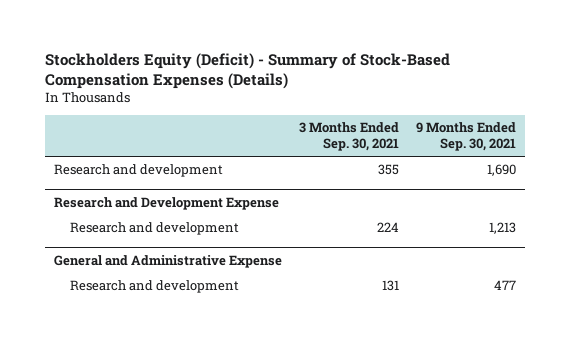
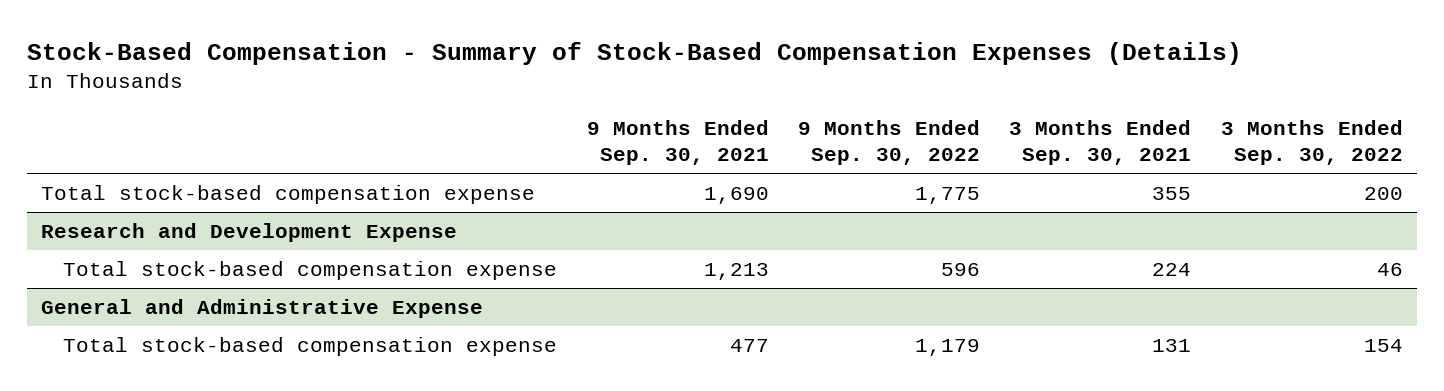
- Stockholders Equity (Deficit) - Summary of Stock-Based Compensation Expenses (Details)
+ Stock-Based Compensation - Summary of Stock-Based Compensation Expenses (Details)
- | 3 Months Ended Sep. 30, 2021 | 9 Months Ended Sep. 30, 2021
+ | 9 Months Ended Sep. 30, 2021 | 9 Months Ended Sep. 30, 2022 | 3 Months Ended Sep. 30, 2021 | 3 Months Ended Sep. 30, 2022
- Research and development | 355 | 1,690
+ Total stock-based compensation expense | 1,690 | 1,775 | 355 | 200
@ Research and Development Expense
- Research and development | 224 | 1,213
+ Total stock-based compensation expense | 1,213 | 596 | 224 | 46
@ General and Administrative Expense
- Research and development | 131 | 477
+ Total stock-based compensation expense | 477 | 1,179 | 131 | 154

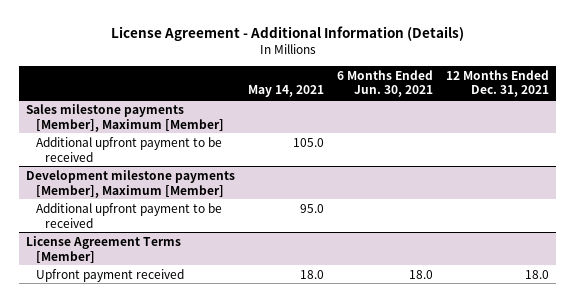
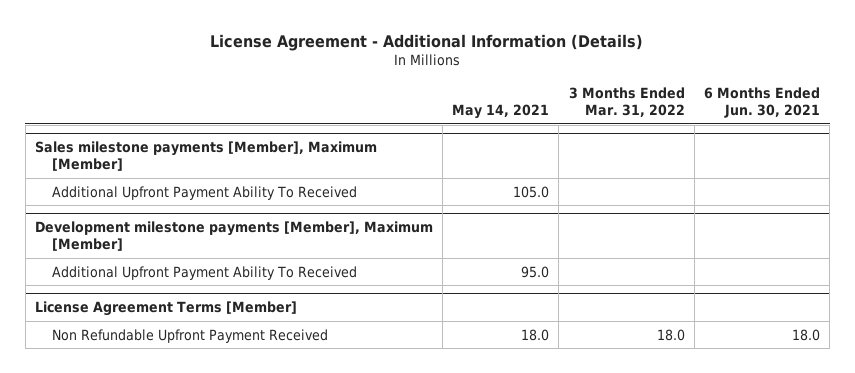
- | May 14, 2021 | 6 Months Ended Jun. 30, 2021 | 12 Months Ended Dec. 31, 2021
+ | May 14, 2021 | 3 Months Ended Mar. 31, 2022 | 6 Months Ended Jun. 30, 2021
@ Sales milestone payments [Member], Maximum [Member]
- Additional upfront payment to be received | 105.0 | |
+ Additional Upfront Payment Ability To Received | 105.0 | |
@ Development milestone payments [Member], Maximum [Member]
- Additional upfront payment to be received | 95.0 | |
+ Additional Upfront Payment Ability To Received | 95.0 | |
@ License Agreement Terms [Member]
- Upfront payment received | 18.0 | 18.0 | 18.0
+ Non Refundable Upfront Payment Received | 18.0 | 18.0 | 18.0

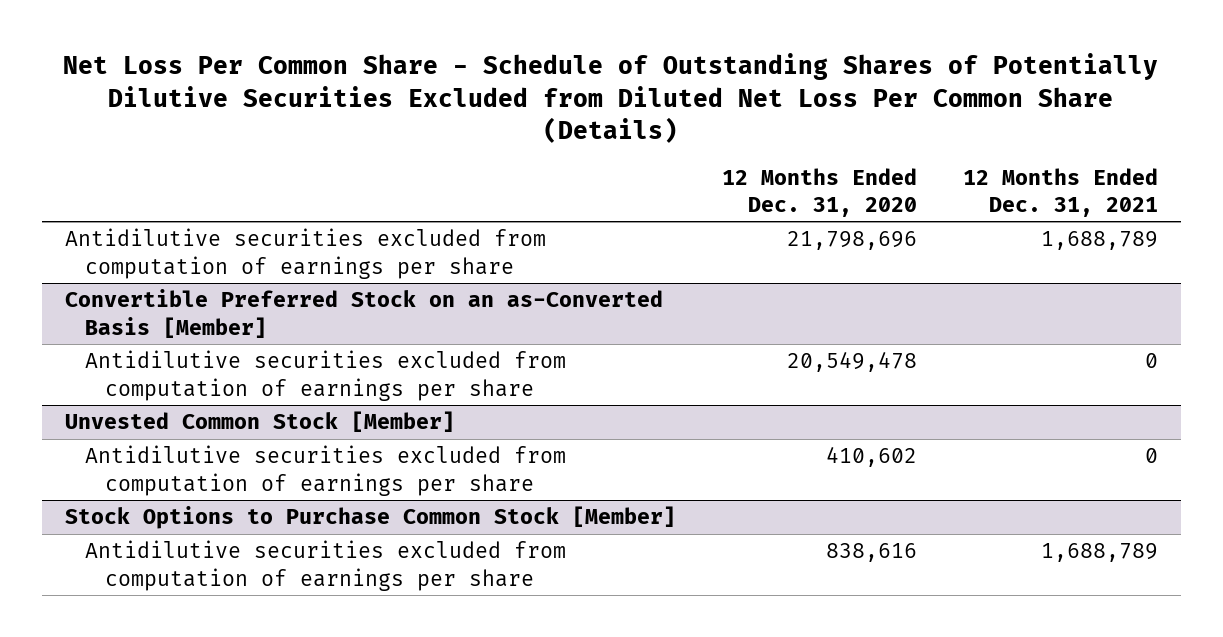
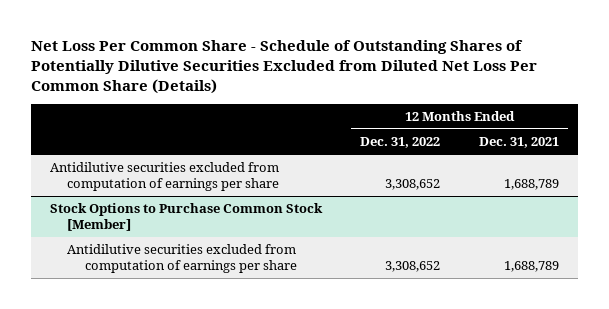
- | 12 Months Ended Dec. 31, 2020 | 12 Months Ended Dec. 31, 2021
+ | 12 Months Ended Dec. 31, 2022 | 12 Months Ended Dec. 31, 2021
- Convertible Preferred Stock on an as-Converted Basis [Member]
- Antidilutive securities excluded from computation of earnings per share | 20,549,478 | 0
- Unvested Common Stock [Member]
- Antidilutive securities excluded from computation of earnings per share | 410,602 | 0

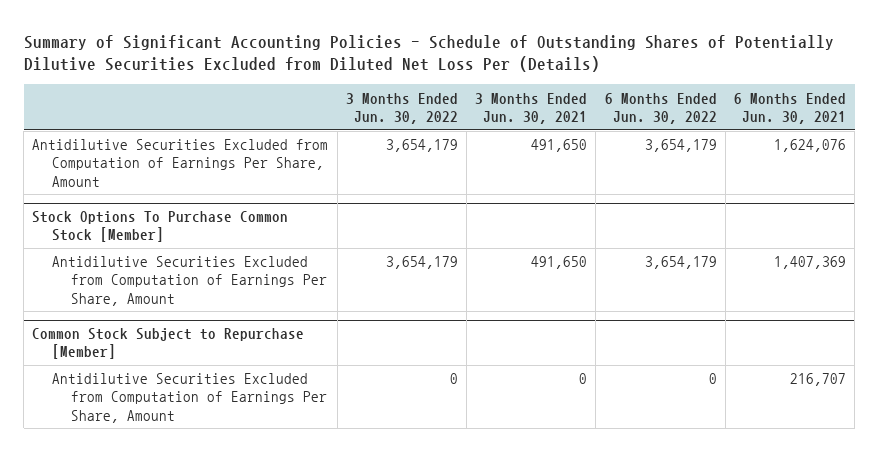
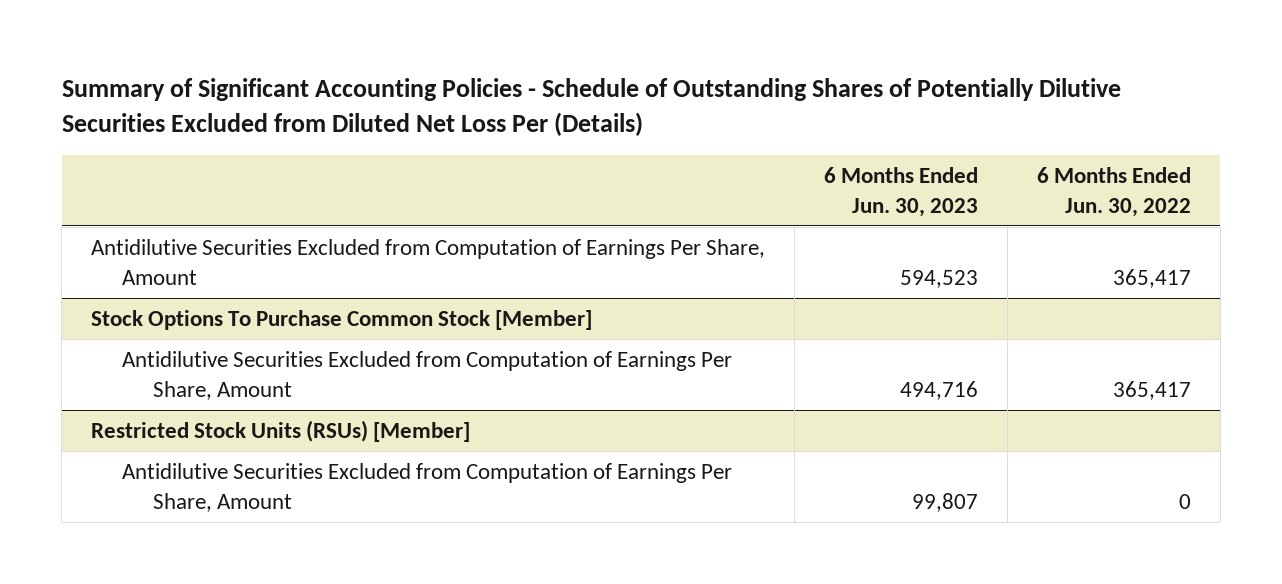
- | 3 Months Ended Jun. 30, 2022 | 3 Months Ended Jun. 30, 2021 | 6 Months Ended Jun. 30, 2022 | 6 Months Ended Jun. 30, 2021
+ | 6 Months Ended Jun. 30, 2023 | 6 Months Ended Jun. 30, 2022
- Antidilutive Securities Excluded from Computation of Earnings Per Share, Amount | 3,654,179 | 491,650 | 3,654,179 | 1,624,076
+ Antidilutive Securities Excluded from Computation of Earnings Per Share, Amount | 594,523 | 365,417
@ Stock Options To Purchase Common Stock [Member]
- Antidilutive Securities Excluded from Computation of Earnings Per Share, Amount | 3,654,179 | 491,650 | 3,654,179 | 1,407,369
- Common Stock Subject to Repurchase [Member]
@ Stock Options To Purchase Common Stock [Member]
+ Antidilutive Securities Excluded from Computation of Earnings Per Share, Amount | 494,716 | 365,417
+ Restricted Stock Units (RSUs) [Member]

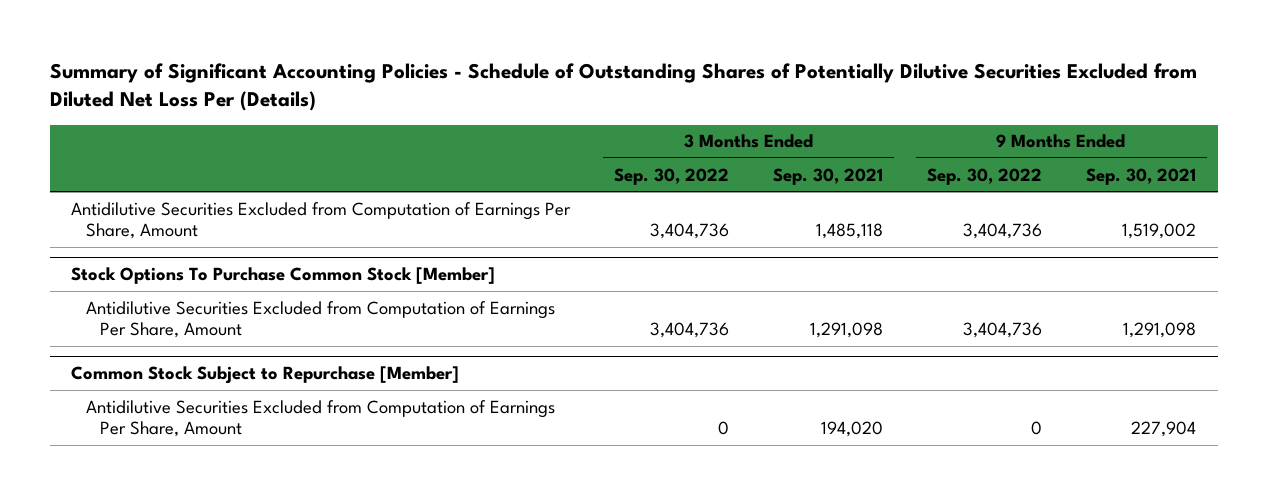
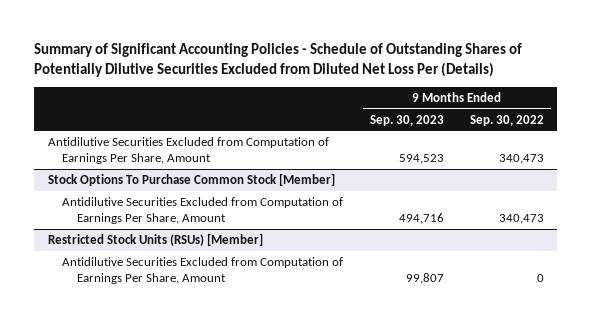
- | 3 Months Ended Sep. 30, 2022 | 3 Months Ended Sep. 30, 2021 | 9 Months Ended Sep. 30, 2022 | 9 Months Ended Sep. 30, 2021
+ | 9 Months Ended Sep. 30, 2023 | 9 Months Ended Sep. 30, 2022
- Antidilutive Securities Excluded from Computation of Earnings Per Share, Amount | 3,404,736 | 1,485,118 | 3,404,736 | 1,519,002
+ Antidilutive Securities Excluded from Computation of Earnings Per Share, Amount | 594,523 | 340,473
@ Stock Options To Purchase Common Stock [Member]
- Antidilutive Securities Excluded from Computation of Earnings Per Share, Amount | 3,404,736 | 1,291,098 | 3,404,736 | 1,291,098
- Common Stock Subject to Repurchase [Member]
@ Stock Options To Purchase Common Stock [Member]
+ Antidilutive Securities Excluded from Computation of Earnings Per Share, Amount | 494,716 | 340,473
+ Restricted Stock Units (RSUs) [Member]

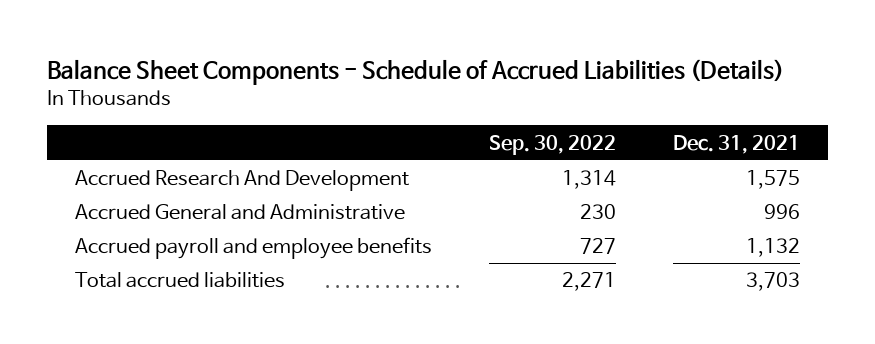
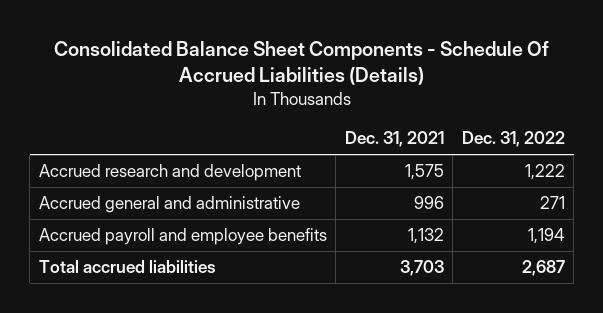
- Balance Sheet Components - Schedule of Accrued Liabilities (Details)
+ Consolidated Balance Sheet Components - Schedule Of Accrued Liabilities (Details)
- | Sep. 30, 2022 | Dec. 31, 2021
+ | Dec. 31, 2021 | Dec. 31, 2022
- Accrued Research And Development | 1,314 | 1,575
- Accrued General and Administrative | 230 | 996
+ Accrued research and development | 1,575 | 1,222
+ Accrued general and administrative | 996 | 271

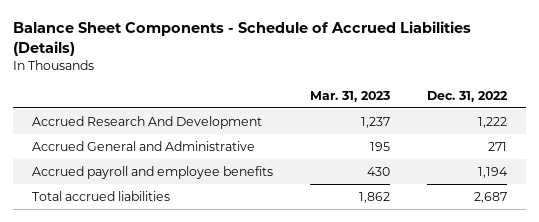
- Consolidated Balance Sheet Components - Schedule Of Accrued Liabilities (Details)
+ Balance Sheet Components - Schedule of Accrued Liabilities (Details)
- | Dec. 31, 2021 | Dec. 31, 2022
+ | Mar. 31, 2023 | Dec. 31, 2022
- Accrued research and development | 1,575 | 1,222
- Accrued general and administrative | 996 | 271
+ Accrued Research And Development | 1,237 | 1,222
+ Accrued General and Administrative | 195 | 271

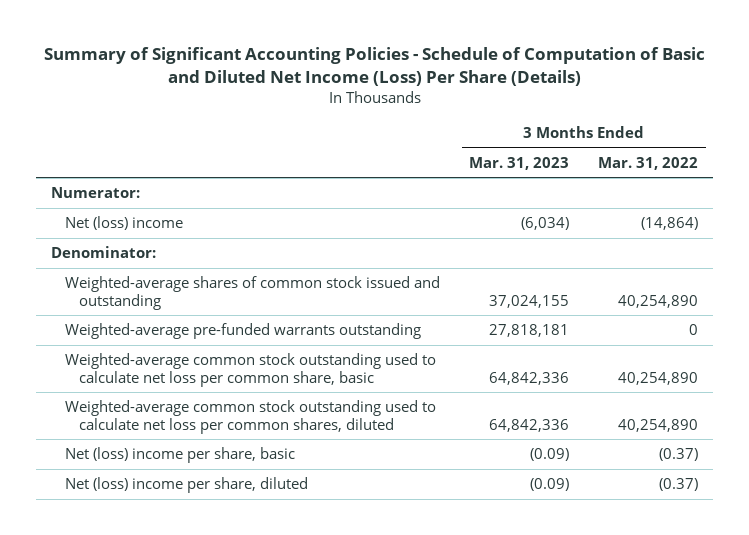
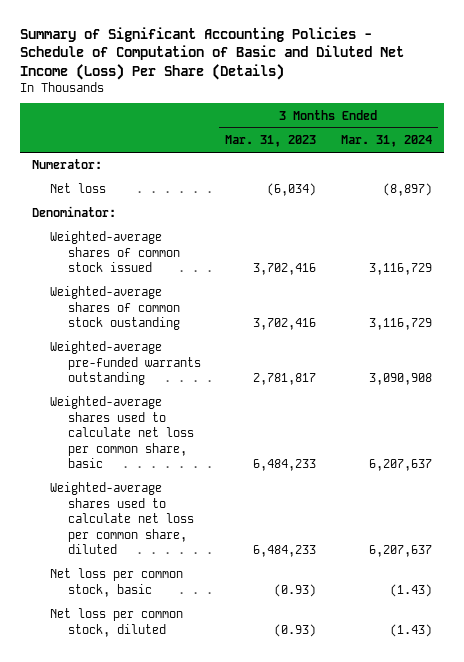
- | 3 Months Ended Mar. 31, 2023 | 3 Months Ended Mar. 31, 2022
+ | 3 Months Ended Mar. 31, 2023 | 3 Months Ended Mar. 31, 2024
- Net (loss) income | (6,034) | (14,864)
+ Net loss | (6,034) | (8,897)
- Weighted-average shares of common stock issued and outstanding | 37,024,155 | 40,254,890
- Weighted-average pre-funded warrants outstanding | 27,818,181 | 0
- Weighted-average common stock outstanding used to calculate net loss per common share, basic | 64,842,336 | 40,254,890
- Weighted-average common stock outstanding used to calculate net loss per common shares, diluted | 64,842,336 | 40,254,890
- Net (loss) income per share, basic | (0.09) | (0.37)
- Net (loss) income per share, diluted | (0.09) | (0.37)
+ Weighted-average shares of common stock issued | 3,702,416 | 3,116,729
+ Weighted-average shares of common stock oustanding | 3,702,416 | 3,116,729
+ Weighted-average pre-funded warrants outstanding | 2,781,817 | 3,090,908
+ Weighted-average shares used to calculate net loss per common share, basic | 6,484,233 | 6,207,637
+ Weighted-average shares used to calculate net loss per common share, diluted | 6,484,233 | 6,207,637
+ Net loss per common stock, basic | (0.93) | (1.43)
+ Net loss per common stock, diluted | (0.93) | (1.43)

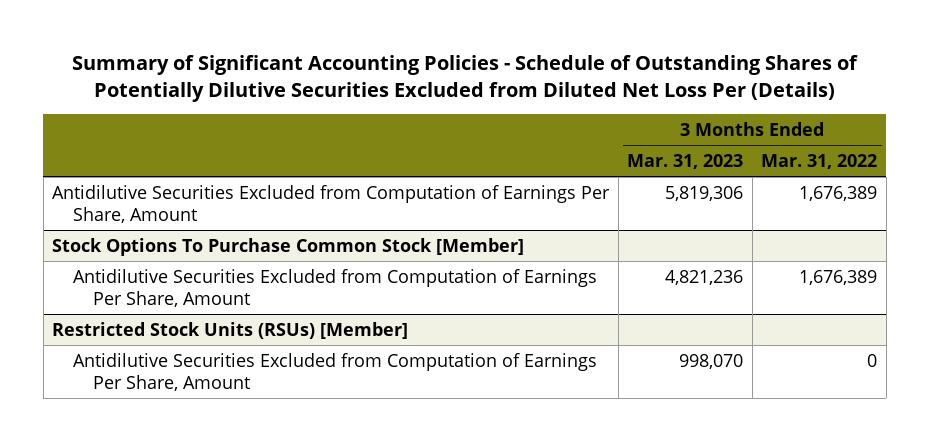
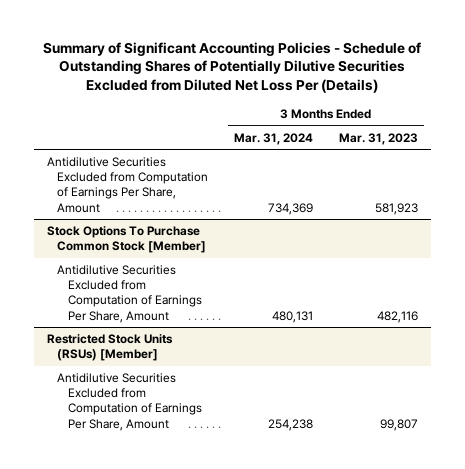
- | 3 Months Ended Mar. 31, 2023 | 3 Months Ended Mar. 31, 2022
+ | 3 Months Ended Mar. 31, 2024 | 3 Months Ended Mar. 31, 2023
- Antidilutive Securities Excluded from Computation of Earnings Per Share, Amount | 5,819,306 | 1,676,389
+ Antidilutive Securities Excluded from Computation of Earnings Per Share, Amount | 734,369 | 581,923
@ Stock Options To Purchase Common Stock [Member]
- Antidilutive Securities Excluded from Computation of Earnings Per Share, Amount | 4,821,236 | 1,676,389
+ Antidilutive Securities Excluded from Computation of Earnings Per Share, Amount | 480,131 | 482,116
@ Restricted Stock Units (RSUs) [Member]
- Antidilutive Securities Excluded from Computation of Earnings Per Share, Amount | 998,070 | 0
+ Antidilutive Securities Excluded from Computation of Earnings Per Share, Amount | 254,238 | 99,807

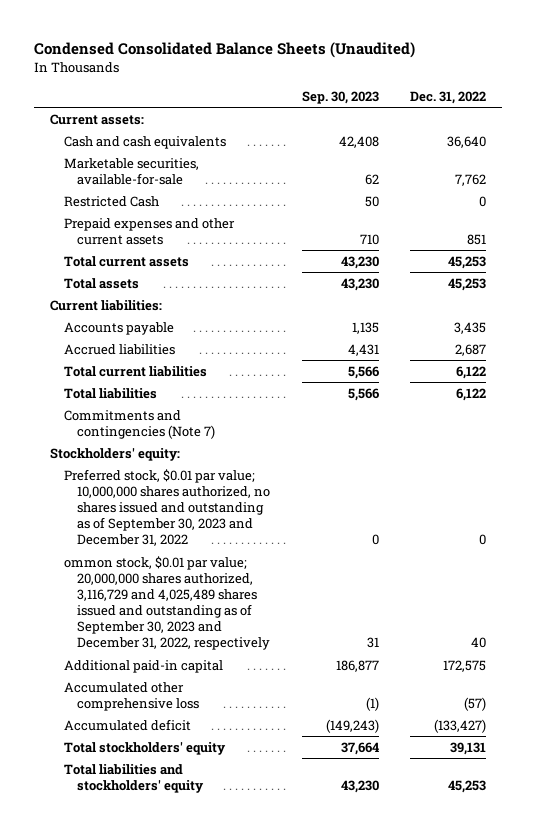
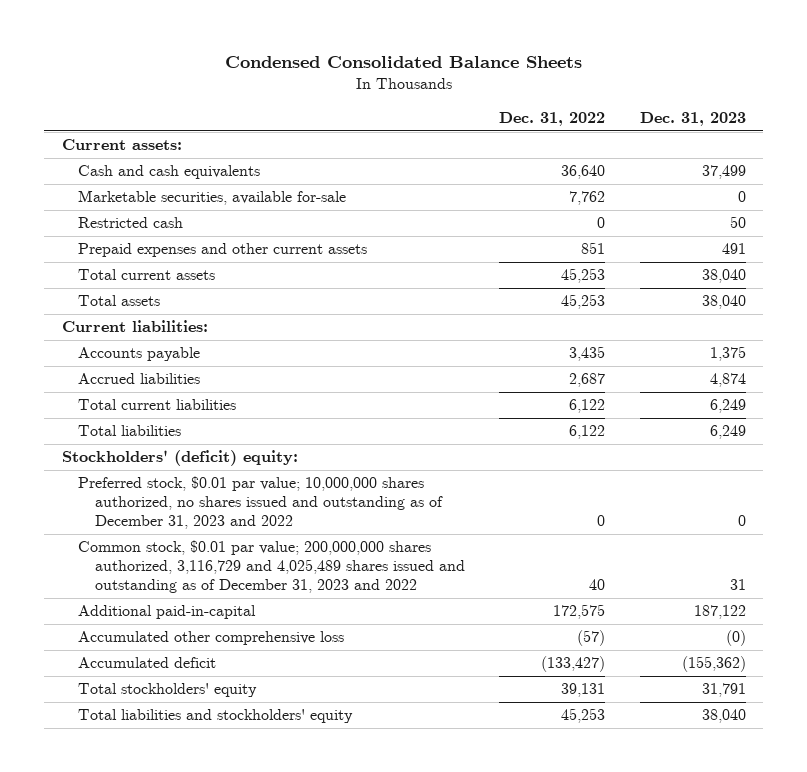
- Condensed Consolidated Balance Sheets (Unaudited)
+ Condensed Consolidated Balance Sheets
- | Sep. 30, 2023 | Dec. 31, 2022
+ | Dec. 31, 2022 | Dec. 31, 2023
- Marketable securities, available-for-sale | 62 | 7,762
- Restricted Cash | 50 | 0
+ Marketable securities, available for-sale | 7,762 | 0
+ Restricted cash | 0 | 50
- Commitments and contingencies (Note 7)
- Stockholders' equity:
- Preferred stock, $0.01 par value; 10,000,000 shares authorized, no shares issued and outstanding as of September 30, 2023 and December 31, 2022 | 0 | 0
- ommon stock, $0.01 par value; 20,000,000 shares authorized, 3,116,729 and 4,025,489 shares issued and outstanding as of September 30, 2023 and December 31, 2022, respectively | 31 | 40
- Additional paid-in capital | 186,877 | 172,575
+ Stockholders' (deficit) equity:
+ Preferred stock, $0.01 par value; 10,000,000 shares authorized, no shares issued and outstanding as of December 31, 2023 and 2022 | 0 | 0
+ Common stock, $0.01 par value; 200,000,000 shares authorized, 3,116,729 and 4,025,489 shares issued and outstanding as of December 31, 2023 and 2022 | 40 | 31
+ Additional paid-in-capital | 172,575 | 187,122

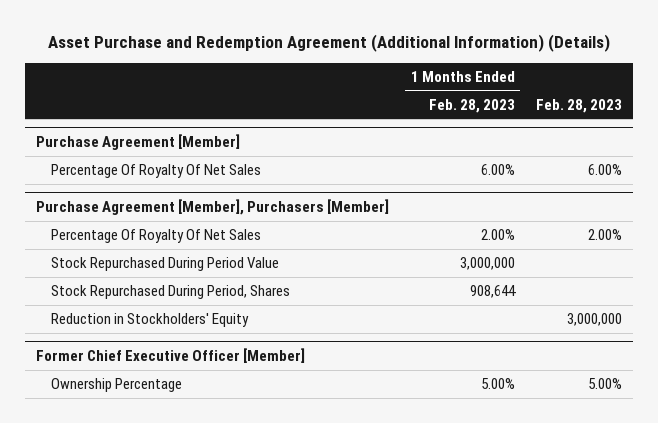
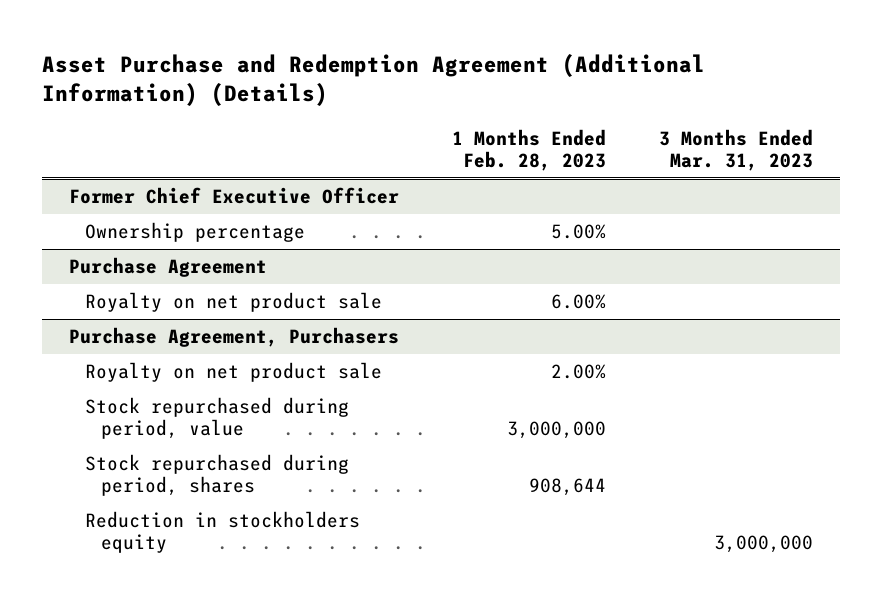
- | 1 Months Ended Feb. 28, 2023 | Feb. 28, 2023
+ | 1 Months Ended Feb. 28, 2023 | 3 Months Ended Mar. 31, 2023
- Purchase Agreement [Member]
- Percentage Of Royalty Of Net Sales | 6.00% | 6.00%
- Purchase Agreement [Member], Purchasers [Member]
- Percentage Of Royalty Of Net Sales | 2.00% | 2.00%
- Stock Repurchased During Period Value | 3,000,000 |
- Stock Repurchased During Period, Shares | 908,644 |
- Reduction in Stockholders' Equity | | 3,000,000
- Former Chief Executive Officer [Member]
- Ownership Percentage | 5.00% | 5.00%
+ Former Chief Executive Officer
+ Ownership percentage | 5.00% |
+ Purchase Agreement
+ Royalty on net product sale | 6.00% |
+ Purchase Agreement, Purchasers
+ Royalty on net product sale | 2.00% |
+ Stock repurchased during period, value | 3,000,000 |
+ Stock repurchased during period, shares | 908,644 |
+ Reduction in stockholders equity | | 3,000,000

